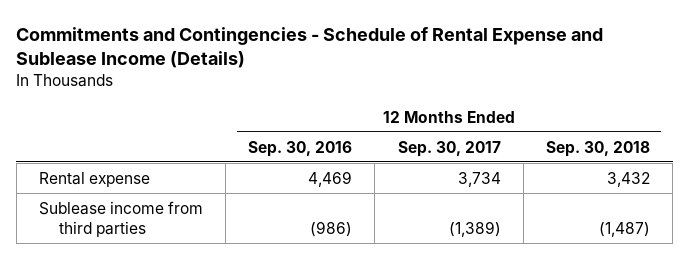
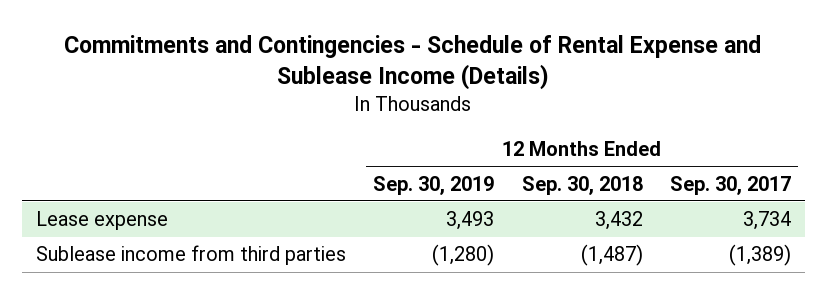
- | 12 Months Ended Sep. 30, 2016 | 12 Months Ended Sep. 30, 2017 | 12 Months Ended Sep. 30, 2018
+ | 12 Months Ended Sep. 30, 2019 | 12 Months Ended Sep. 30, 2018 | 12 Months Ended Sep. 30, 2017
- Rental expense | 4,469 | 3,734 | 3,432
+ Lease expense | 3,493 | 3,432 | 3,734

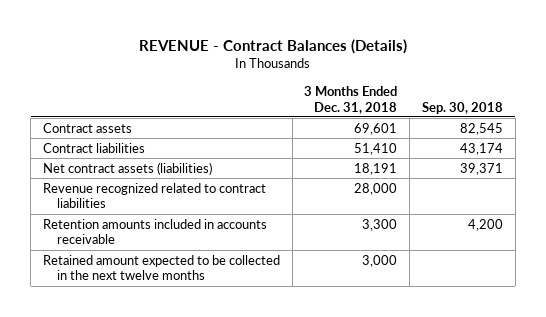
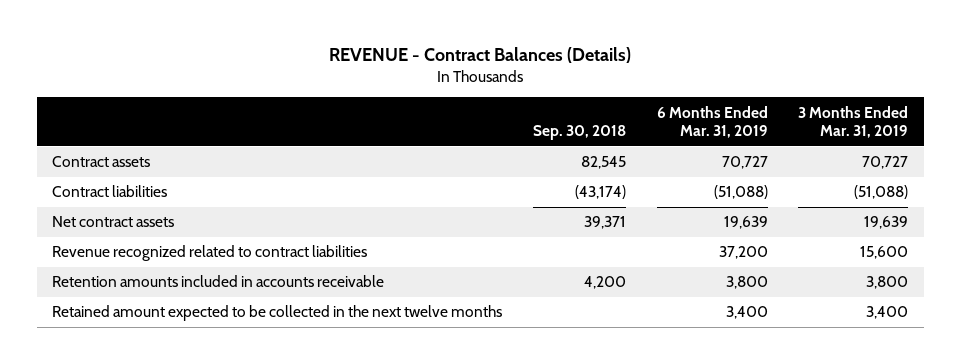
- | 3 Months Ended Dec. 31, 2018 | Sep. 30, 2018
+ | Sep. 30, 2018 | 6 Months Ended Mar. 31, 2019 | 3 Months Ended Mar. 31, 2019
- Contract liabilities | 51,410 | 43,174
- Net contract assets (liabilities) | 18,191 | 39,371
+ Contract liabilities | (43,174) | (51,088) | (51,088)
+ Net contract assets | 39,371 | 19,639 | 19,639

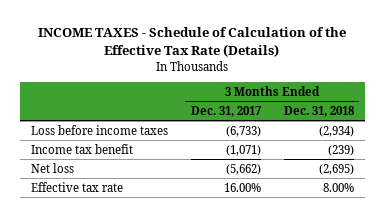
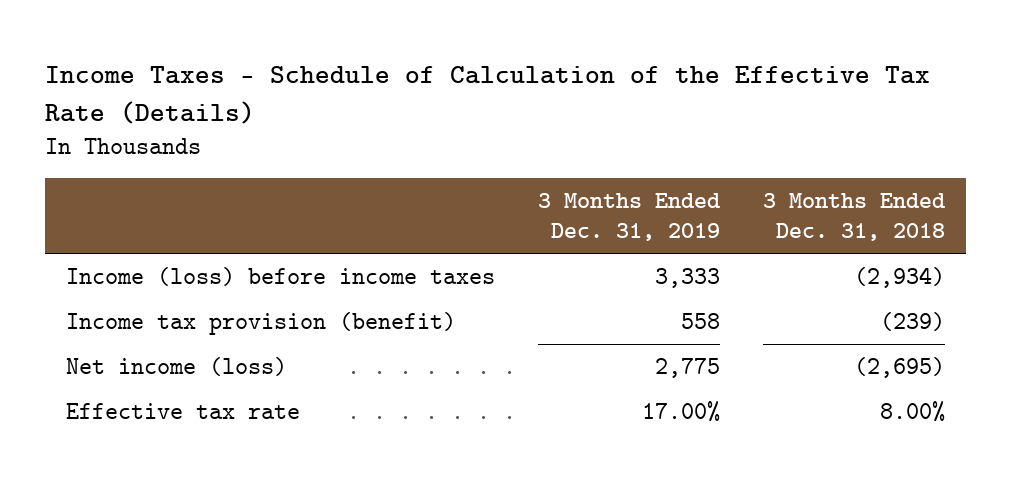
- INCOME TAXES - Schedule of Calculation of the Effective Tax Rate (Details)
+ Income Taxes - Schedule of Calculation of the Effective Tax Rate (Details)
- | 3 Months Ended Dec. 31, 2017 | 3 Months Ended Dec. 31, 2018
+ | 3 Months Ended Dec. 31, 2019 | 3 Months Ended Dec. 31, 2018
- Loss before income taxes | (6,733) | (2,934)
- Income tax benefit | (1,071) | (239)
- Net loss | (5,662) | (2,695)
+ Income (loss) before income taxes | 3,333 | (2,934)
+ Income tax provision (benefit) | 558 | (239)
+ Net income (loss) | 2,775 | (2,695)

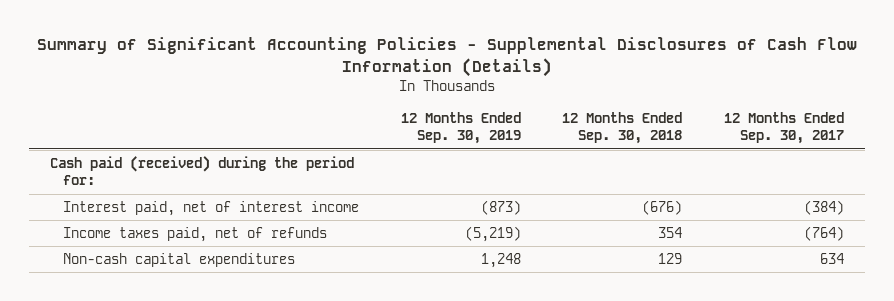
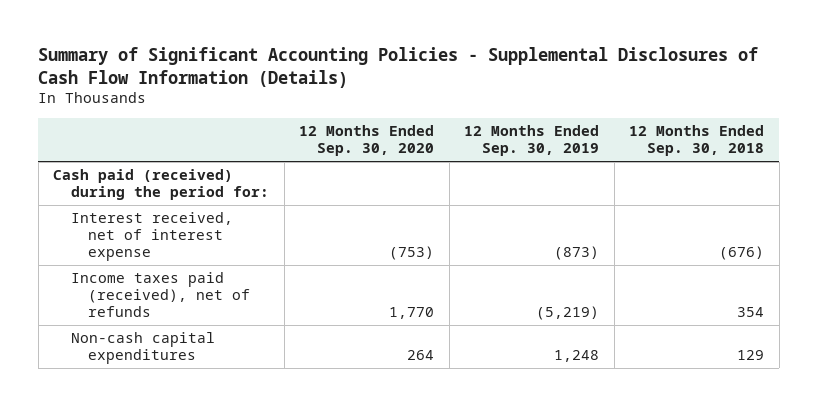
- | 12 Months Ended Sep. 30, 2019 | 12 Months Ended Sep. 30, 2018 | 12 Months Ended Sep. 30, 2017
+ | 12 Months Ended Sep. 30, 2020 | 12 Months Ended Sep. 30, 2019 | 12 Months Ended Sep. 30, 2018
- Interest paid, net of interest income | (873) | (676) | (384)
- Income taxes paid, net of refunds | (5,219) | 354 | (764)
+ Interest received, net of interest expense | (753) | (873) | (676)
+ Income taxes paid (received), net of refunds | 1,770 | (5,219) | 354

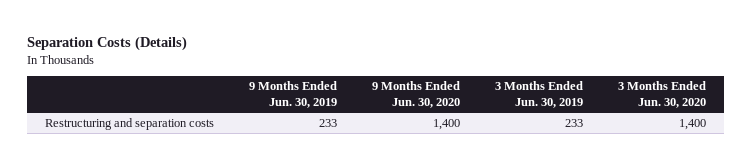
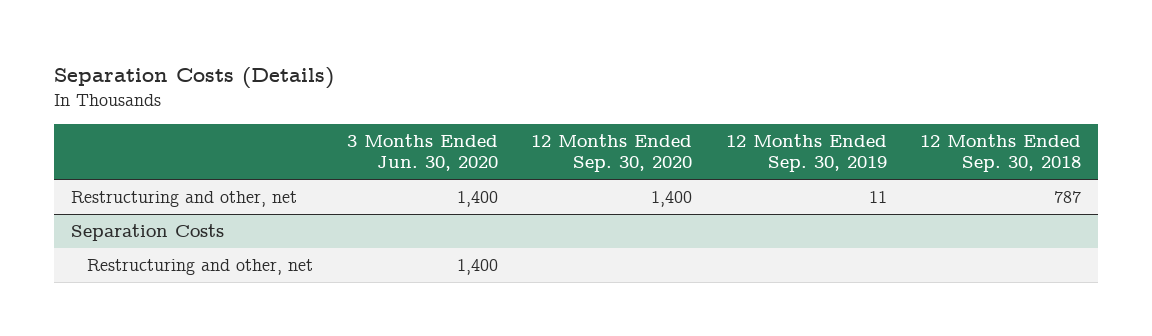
- | 9 Months Ended Jun. 30, 2019 | 9 Months Ended Jun. 30, 2020 | 3 Months Ended Jun. 30, 2019 | 3 Months Ended Jun. 30, 2020
+ | 3 Months Ended Jun. 30, 2020 | 12 Months Ended Sep. 30, 2020 | 12 Months Ended Sep. 30, 2019 | 12 Months Ended Sep. 30, 2018
- Restructuring and separation costs | 233 | 1,400 | 233 | 1,400
+ Restructuring and other, net | 1,400 | 1,400 | 11 | 787
+ Separation Costs
+ Restructuring and other, net | 1,400 | | |

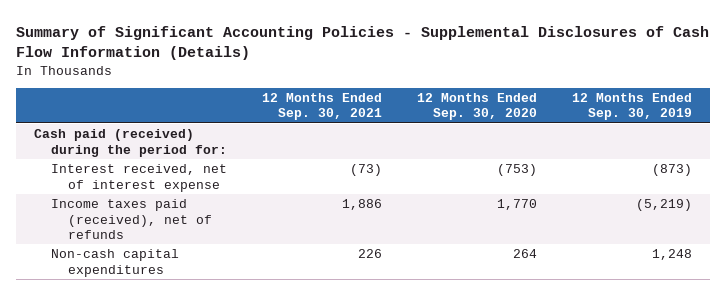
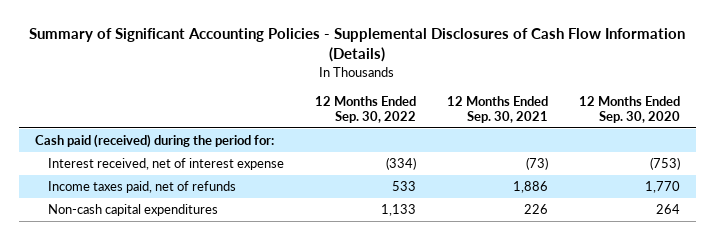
- | 12 Months Ended Sep. 30, 2021 | 12 Months Ended Sep. 30, 2020 | 12 Months Ended Sep. 30, 2019
+ | 12 Months Ended Sep. 30, 2022 | 12 Months Ended Sep. 30, 2021 | 12 Months Ended Sep. 30, 2020
- Income taxes paid (received), net of refunds | 1,886 | 1,770 | (5,219)
+ Income taxes paid, net of refunds | 533 | 1,886 | 1,770

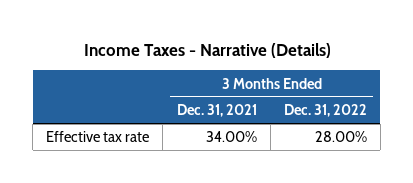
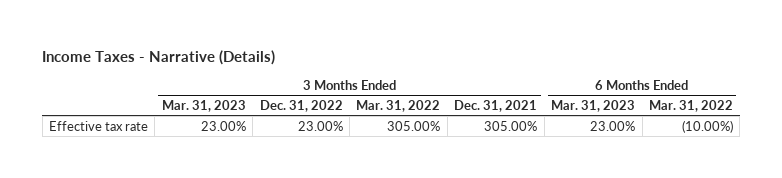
- | 3 Months Ended Dec. 31, 2021 | 3 Months Ended Dec. 31, 2022
+ | 3 Months Ended Mar. 31, 2023 | 3 Months Ended Dec. 31, 2022 | 3 Months Ended Mar. 31, 2022 | 3 Months Ended Dec. 31, 2021 | 6 Months Ended Mar. 31, 2023 | 6 Months Ended Mar. 31, 2022
- Effective tax rate | 34.00% | 28.00%
+ Effective tax rate | 23.00% | 23.00% | 305.00% | 305.00% | 23.00% | (10.00%)

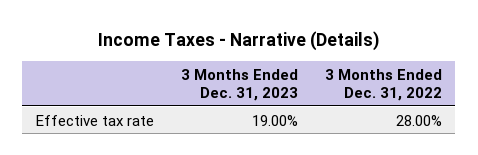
- | 3 Months Ended Mar. 31, 2023 | 3 Months Ended Dec. 31, 2022 | 3 Months Ended Mar. 31, 2022 | 3 Months Ended Dec. 31, 2021 | 6 Months Ended Mar. 31, 2023 | 6 Months Ended Mar. 31, 2022
+ | 3 Months Ended Dec. 31, 2023 | 3 Months Ended Dec. 31, 2022
- Effective tax rate | 23.00% | 23.00% | 305.00% | 305.00% | 23.00% | (10.00%)
+ Effective tax rate | 19.00% | 28.00%

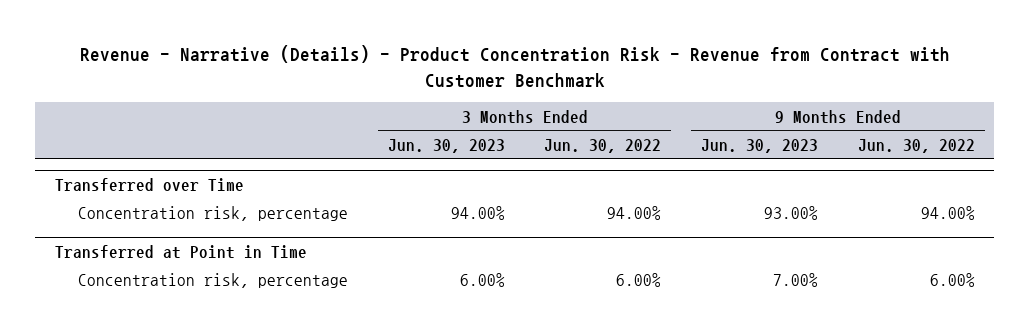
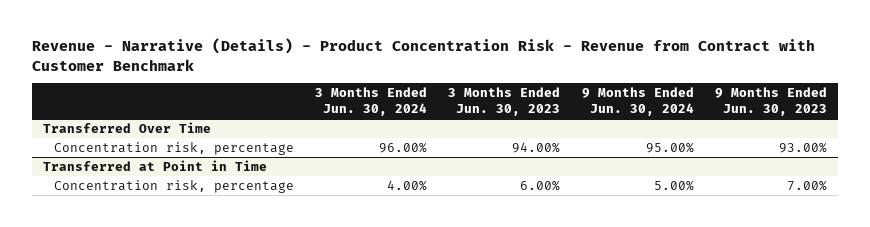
- | 3 Months Ended Jun. 30, 2023 | 3 Months Ended Jun. 30, 2022 | 9 Months Ended Jun. 30, 2023 | 9 Months Ended Jun. 30, 2022
+ | 3 Months Ended Jun. 30, 2024 | 3 Months Ended Jun. 30, 2023 | 9 Months Ended Jun. 30, 2024 | 9 Months Ended Jun. 30, 2023
- Transferred over Time
+ Transferred Over Time

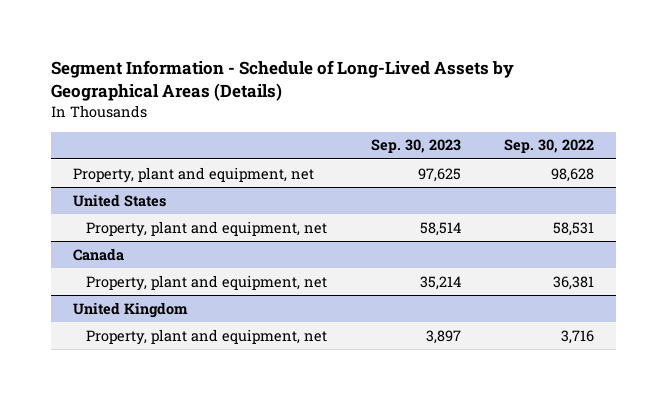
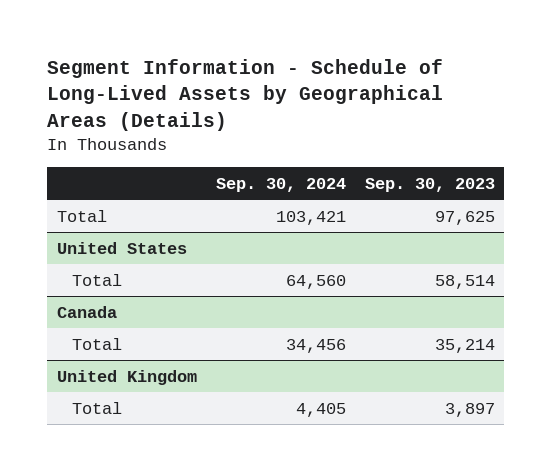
- | Sep. 30, 2023 | Sep. 30, 2022
+ | Sep. 30, 2024 | Sep. 30, 2023
- Property, plant and equipment, net | 97,625 | 98,628
+ Total | 103,421 | 97,625
@ United States
- Property, plant and equipment, net | 58,514 | 58,531
+ Total | 64,560 | 58,514
@ Canada
- Property, plant and equipment, net | 35,214 | 36,381
+ Total | 34,456 | 35,214
@ United Kingdom
- Property, plant and equipment, net | 3,897 | 3,716
+ Total | 4,405 | 3,897

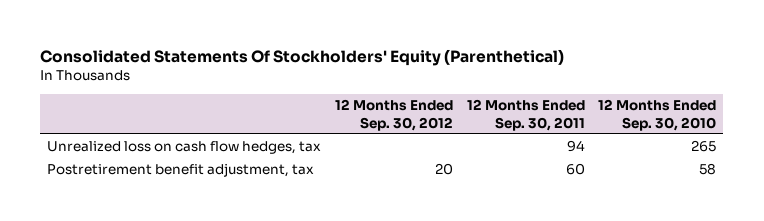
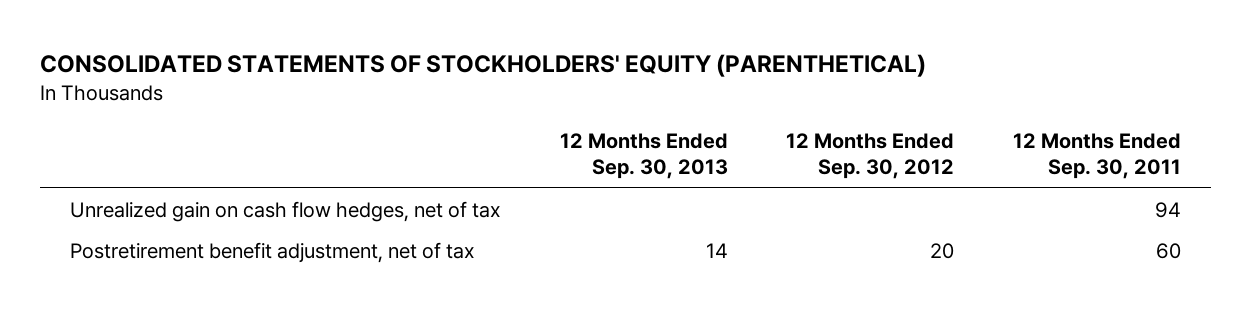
- Consolidated Statements Of Stockholders' Equity (Parenthetical)
+ CONSOLIDATED STATEMENTS OF STOCKHOLDERS' EQUITY (PARENTHETICAL)
- | 12 Months Ended Sep. 30, 2012 | 12 Months Ended Sep. 30, 2011 | 12 Months Ended Sep. 30, 2010
+ | 12 Months Ended Sep. 30, 2013 | 12 Months Ended Sep. 30, 2012 | 12 Months Ended Sep. 30, 2011
- Unrealized loss on cash flow hedges, tax | | 94 | 265
- Postretirement benefit adjustment, tax | 20 | 60 | 58
+ Unrealized gain on cash flow hedges, net of tax | | | 94
+ Postretirement benefit adjustment, net of tax | 14 | 20 | 60

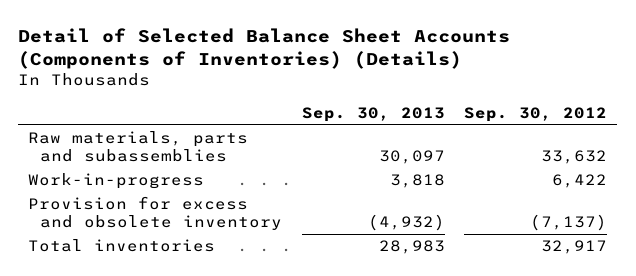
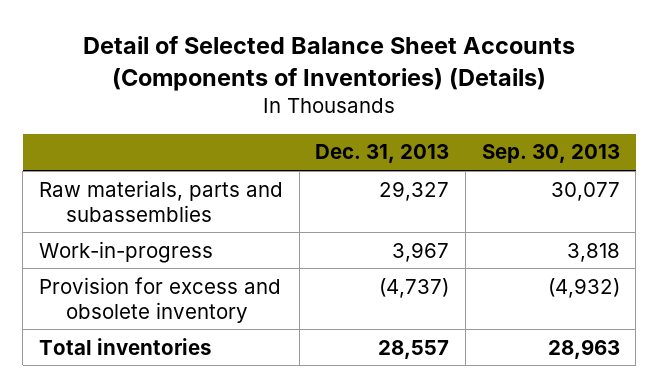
- | Sep. 30, 2013 | Sep. 30, 2012
+ | Dec. 31, 2013 | Sep. 30, 2013
- Raw materials, parts and subassemblies | 30,097 | 33,632
+ Raw materials, parts and subassemblies | 29,327 | 30,077
- Total inventories | 28,983 | 32,917
+ Total inventories | 28,557 | 28,963

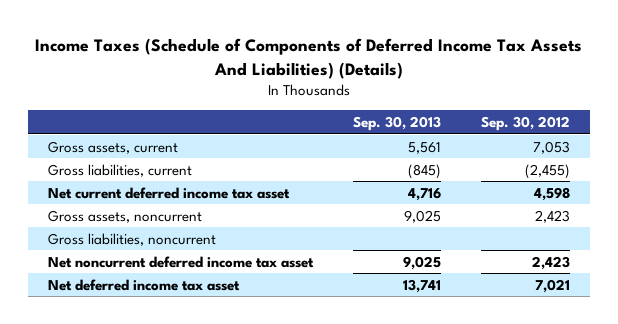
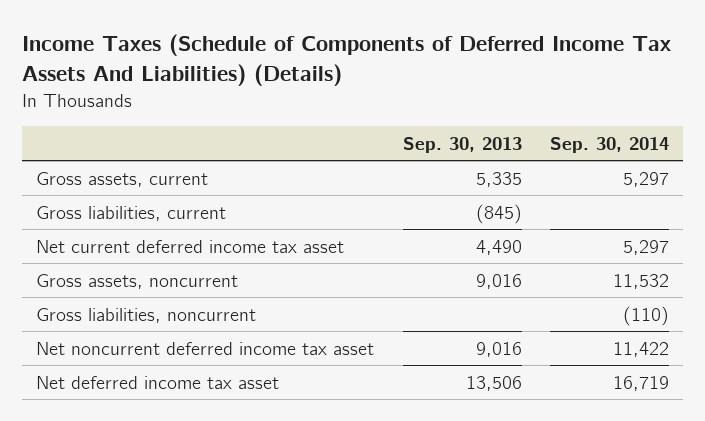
- | Sep. 30, 2013 | Sep. 30, 2012
+ | Sep. 30, 2013 | Sep. 30, 2014
- Gross assets, current | 5,561 | 7,053
+ Gross assets, current | 5,335 | 5,297
- Net current deferred income tax asset | 4,716 | 4,598
- Gross assets, noncurrent | 9,025 | 2,423
+ Net current deferred income tax asset | 4,490 | 5,297
+ Gross assets, noncurrent | 9,016 | 11,532
- Net noncurrent deferred income tax asset | 9,025 | 2,423
- Net deferred income tax asset | 13,741 | 7,021
+ Net noncurrent deferred income tax asset | 9,016 | 11,422
+ Net deferred income tax asset | 13,506 | 16,719

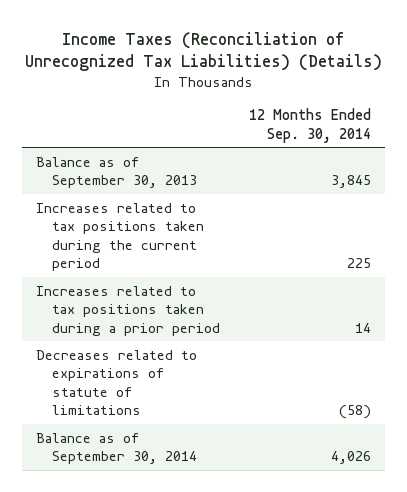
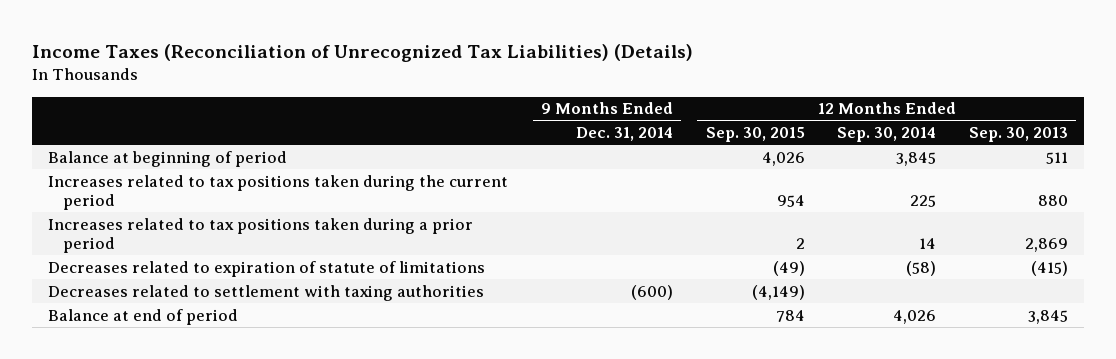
- | 12 Months Ended Sep. 30, 2014
+ | 9 Months Ended Dec. 31, 2014 | 12 Months Ended Sep. 30, 2015 | 12 Months Ended Sep. 30, 2014 | 12 Months Ended Sep. 30, 2013
- Balance as of September 30, 2013 | 3,845
+ Balance at beginning of period | | 4,026 | 3,845 | 511
- Decreases related to expirations of statute of limitations | (58)
- Balance as of September 30, 2014 | 4,026
+ Decreases related to expiration of statute of limitations | | (49) | (58) | (415)
+ Decreases related to settlement with taxing authorities | (600) | (4,149) | |
+ Balance at end of period | | 784 | 4,026 | 3,845

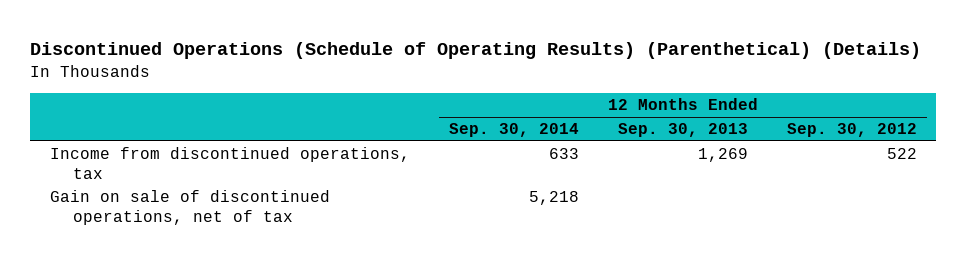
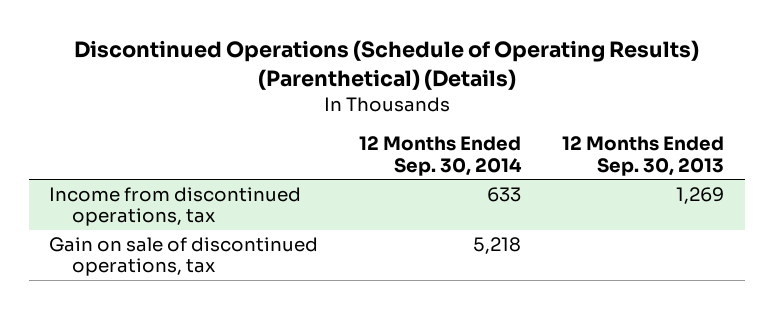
- | 12 Months Ended Sep. 30, 2014 | 12 Months Ended Sep. 30, 2013 | 12 Months Ended Sep. 30, 2012
+ | 12 Months Ended Sep. 30, 2014 | 12 Months Ended Sep. 30, 2013
- Gain on sale of discontinued operations, net of tax | 5,218 | |
+ Gain on sale of discontinued operations, tax | 5,218 |

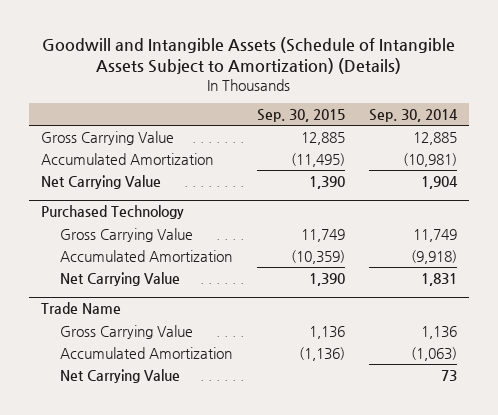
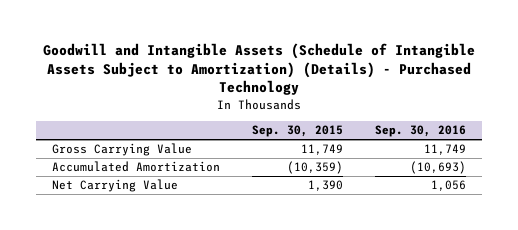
- Goodwill and Intangible Assets (Schedule of Intangible Assets Subject to Amortization) (Details)
+ Goodwill and Intangible Assets (Schedule of Intangible Assets Subject to Amortization) (Details) - Purchased Technology
- | Sep. 30, 2015 | Sep. 30, 2014
+ | Sep. 30, 2015 | Sep. 30, 2016
- Gross Carrying Value | 12,885 | 12,885
- Accumulated Amortization | (11,495) | (10,981)
- Net Carrying Value | 1,390 | 1,904
- Purchased Technology
- Trade Name
- Gross Carrying Value | 1,136 | 1,136
- Accumulated Amortization | (1,136) | (1,063)
- Net Carrying Value | | 73

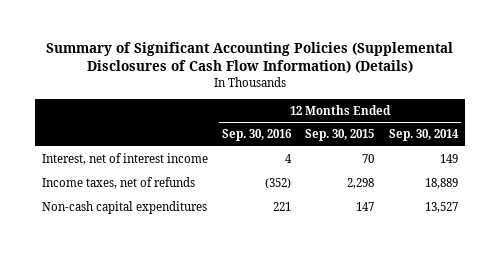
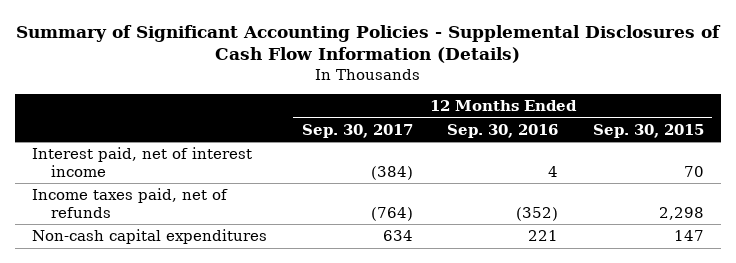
- Summary of Significant Accounting Policies (Supplemental Disclosures of Cash Flow Information) (Details)
+ Summary of Significant Accounting Policies - Supplemental Disclosures of Cash Flow Information (Details)
- | 12 Months Ended Sep. 30, 2016 | 12 Months Ended Sep. 30, 2015 | 12 Months Ended Sep. 30, 2014
+ | 12 Months Ended Sep. 30, 2017 | 12 Months Ended Sep. 30, 2016 | 12 Months Ended Sep. 30, 2015
- Interest, net of interest income | 4 | 70 | 149
- Income taxes, net of refunds | (352) | 2,298 | 18,889
+ Interest paid, net of interest income | (384) | 4 | 70
+ Income taxes paid, net of refunds | (764) | (352) | 2,298

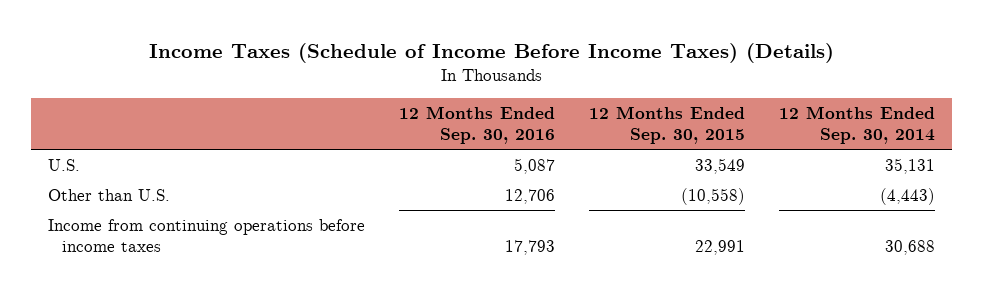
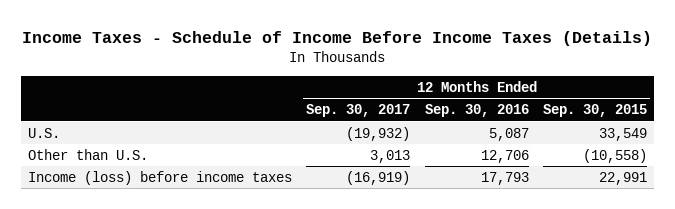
- Income Taxes (Schedule of Income Before Income Taxes) (Details)
+ Income Taxes - Schedule of Income Before Income Taxes (Details)
- | 12 Months Ended Sep. 30, 2016 | 12 Months Ended Sep. 30, 2015 | 12 Months Ended Sep. 30, 2014
+ | 12 Months Ended Sep. 30, 2017 | 12 Months Ended Sep. 30, 2016 | 12 Months Ended Sep. 30, 2015
- Income from continuing operations before income taxes | 17,793 | 22,991 | 30,688
+ Income (loss) before income taxes | (16,919) | 17,793 | 22,991

